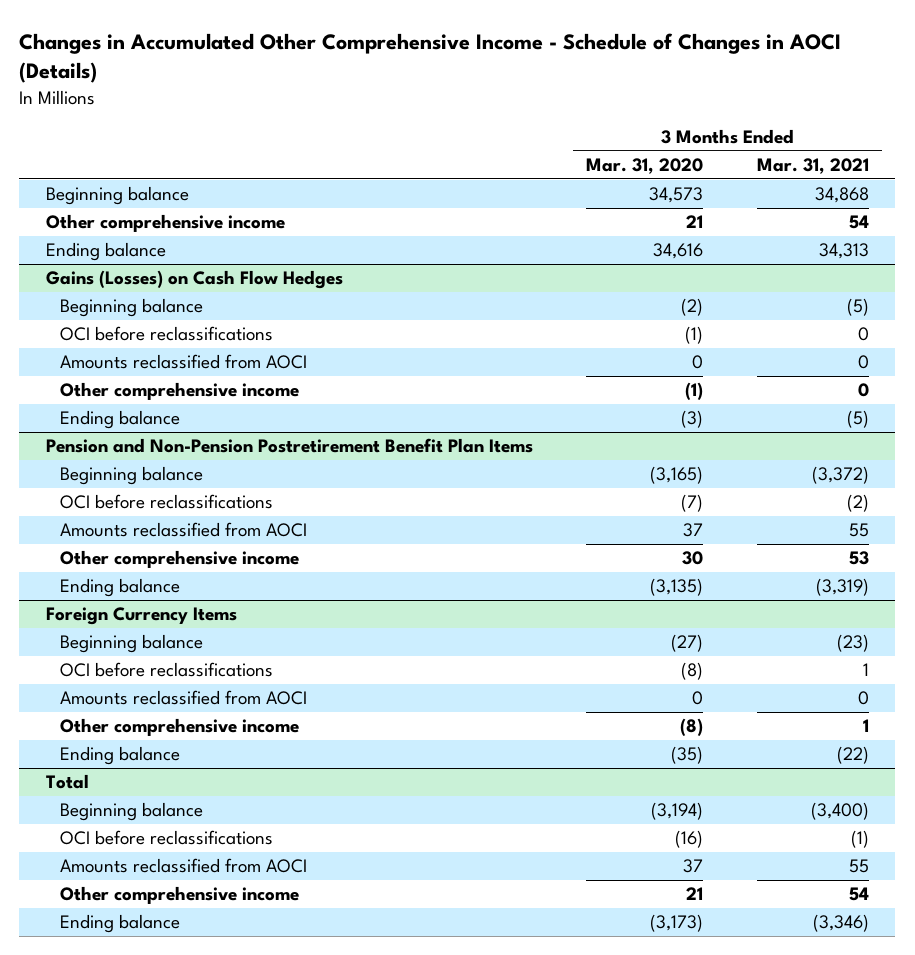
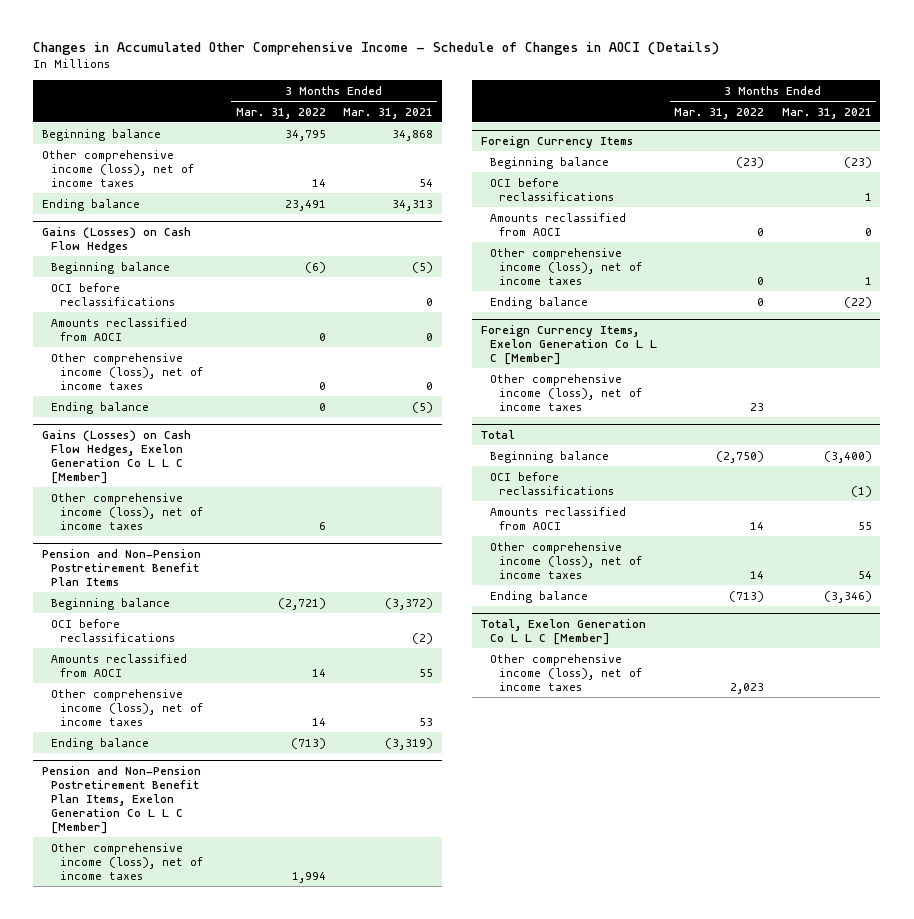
- | 3 Months Ended Mar. 31, 2020 | 3 Months Ended Mar. 31, 2021
+ | 3 Months Ended Mar. 31, 2022 | 3 Months Ended Mar. 31, 2021
- Other comprehensive income | 21 | 54
+ Other comprehensive income (loss), net of income taxes | 14 | 54
@ Gains (Losses) on Cash Flow Hedges
- Other comprehensive income | (1) | 0
+ Other comprehensive income (loss), net of income taxes | 0 | 0
+ Gains (Losses) on Cash Flow Hedges, Exelon Generation Co L L C [Member]
+ Other comprehensive income (loss), net of income taxes | 6 |
@ Pension and Non-Pension Postretirement Benefit Plan Items
- Other comprehensive income | 30 | 53
+ Other comprehensive income (loss), net of income taxes | 14 | 53
+ Pension and Non-Pension Postretirement Benefit Plan Items, Exelon Generation Co L L C [Member]
+ Other comprehensive income (loss), net of income taxes | 1,994 |
@ Foreign Currency Items
- Other comprehensive income | (8) | 1
+ Other comprehensive income (loss), net of income taxes | 0 | 1
+ Foreign Currency Items, Exelon Generation Co L L C [Member]
+ Other comprehensive income (loss), net of income taxes | 23 |
@ Total
- Other comprehensive income | 21 | 54
+ Other comprehensive income (loss), net of income taxes | 14 | 54
+ Total, Exelon Generation Co L L C [Member]
+ Other comprehensive income (loss), net of income taxes | 2,023 |

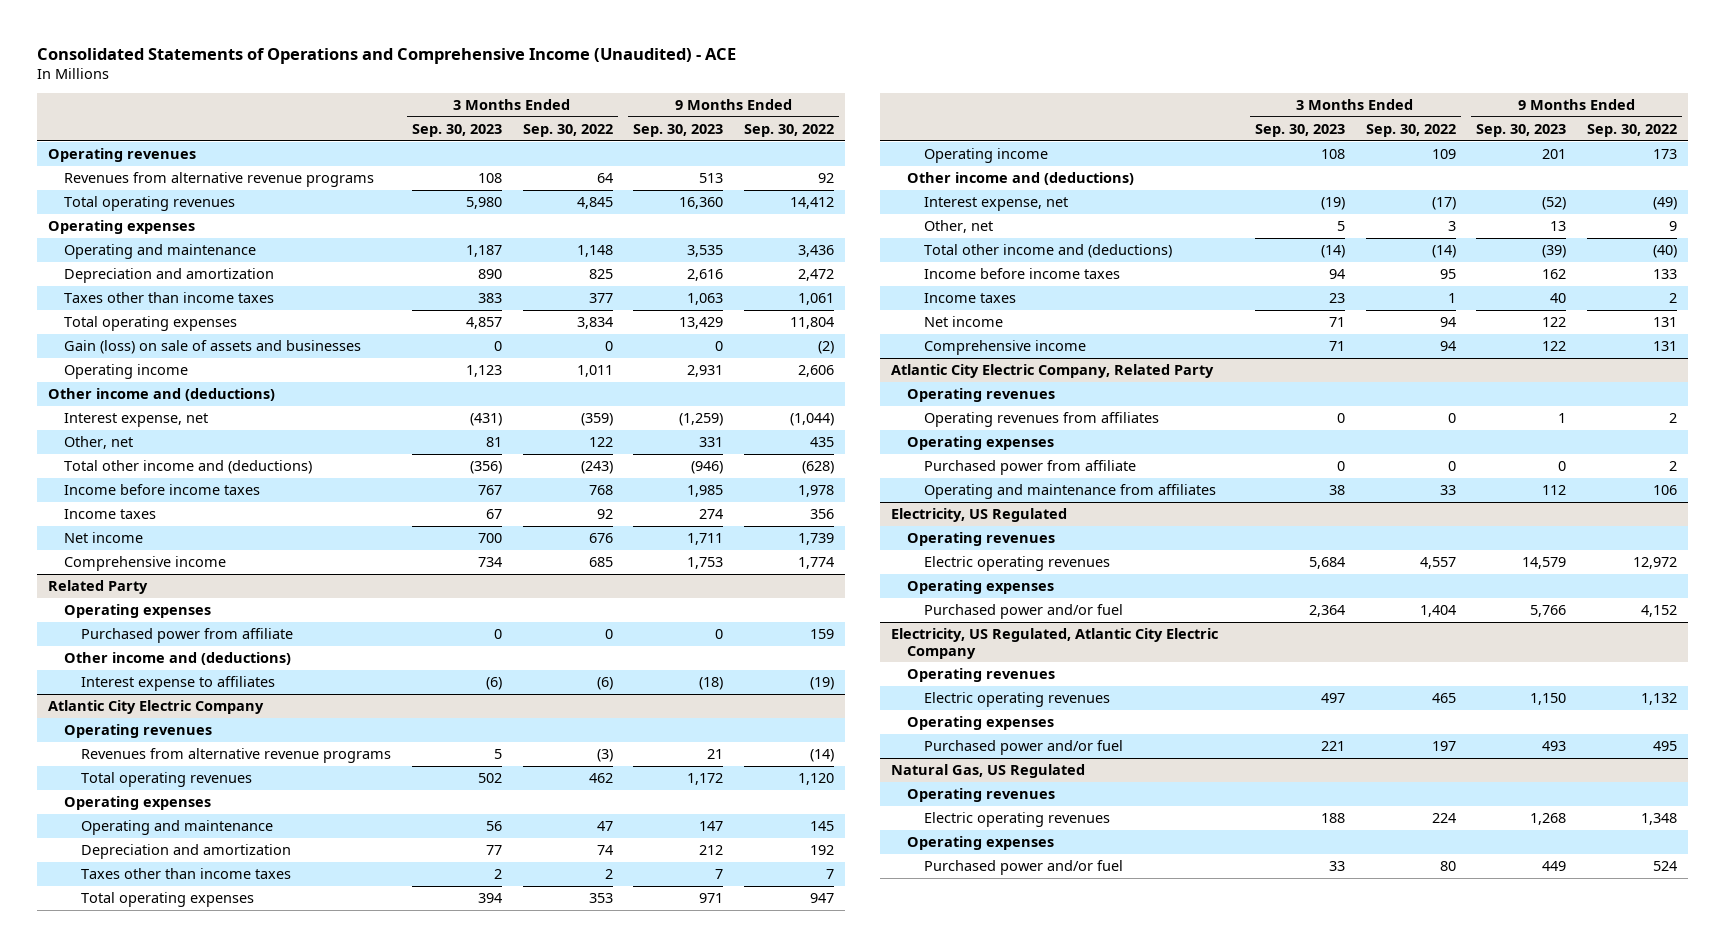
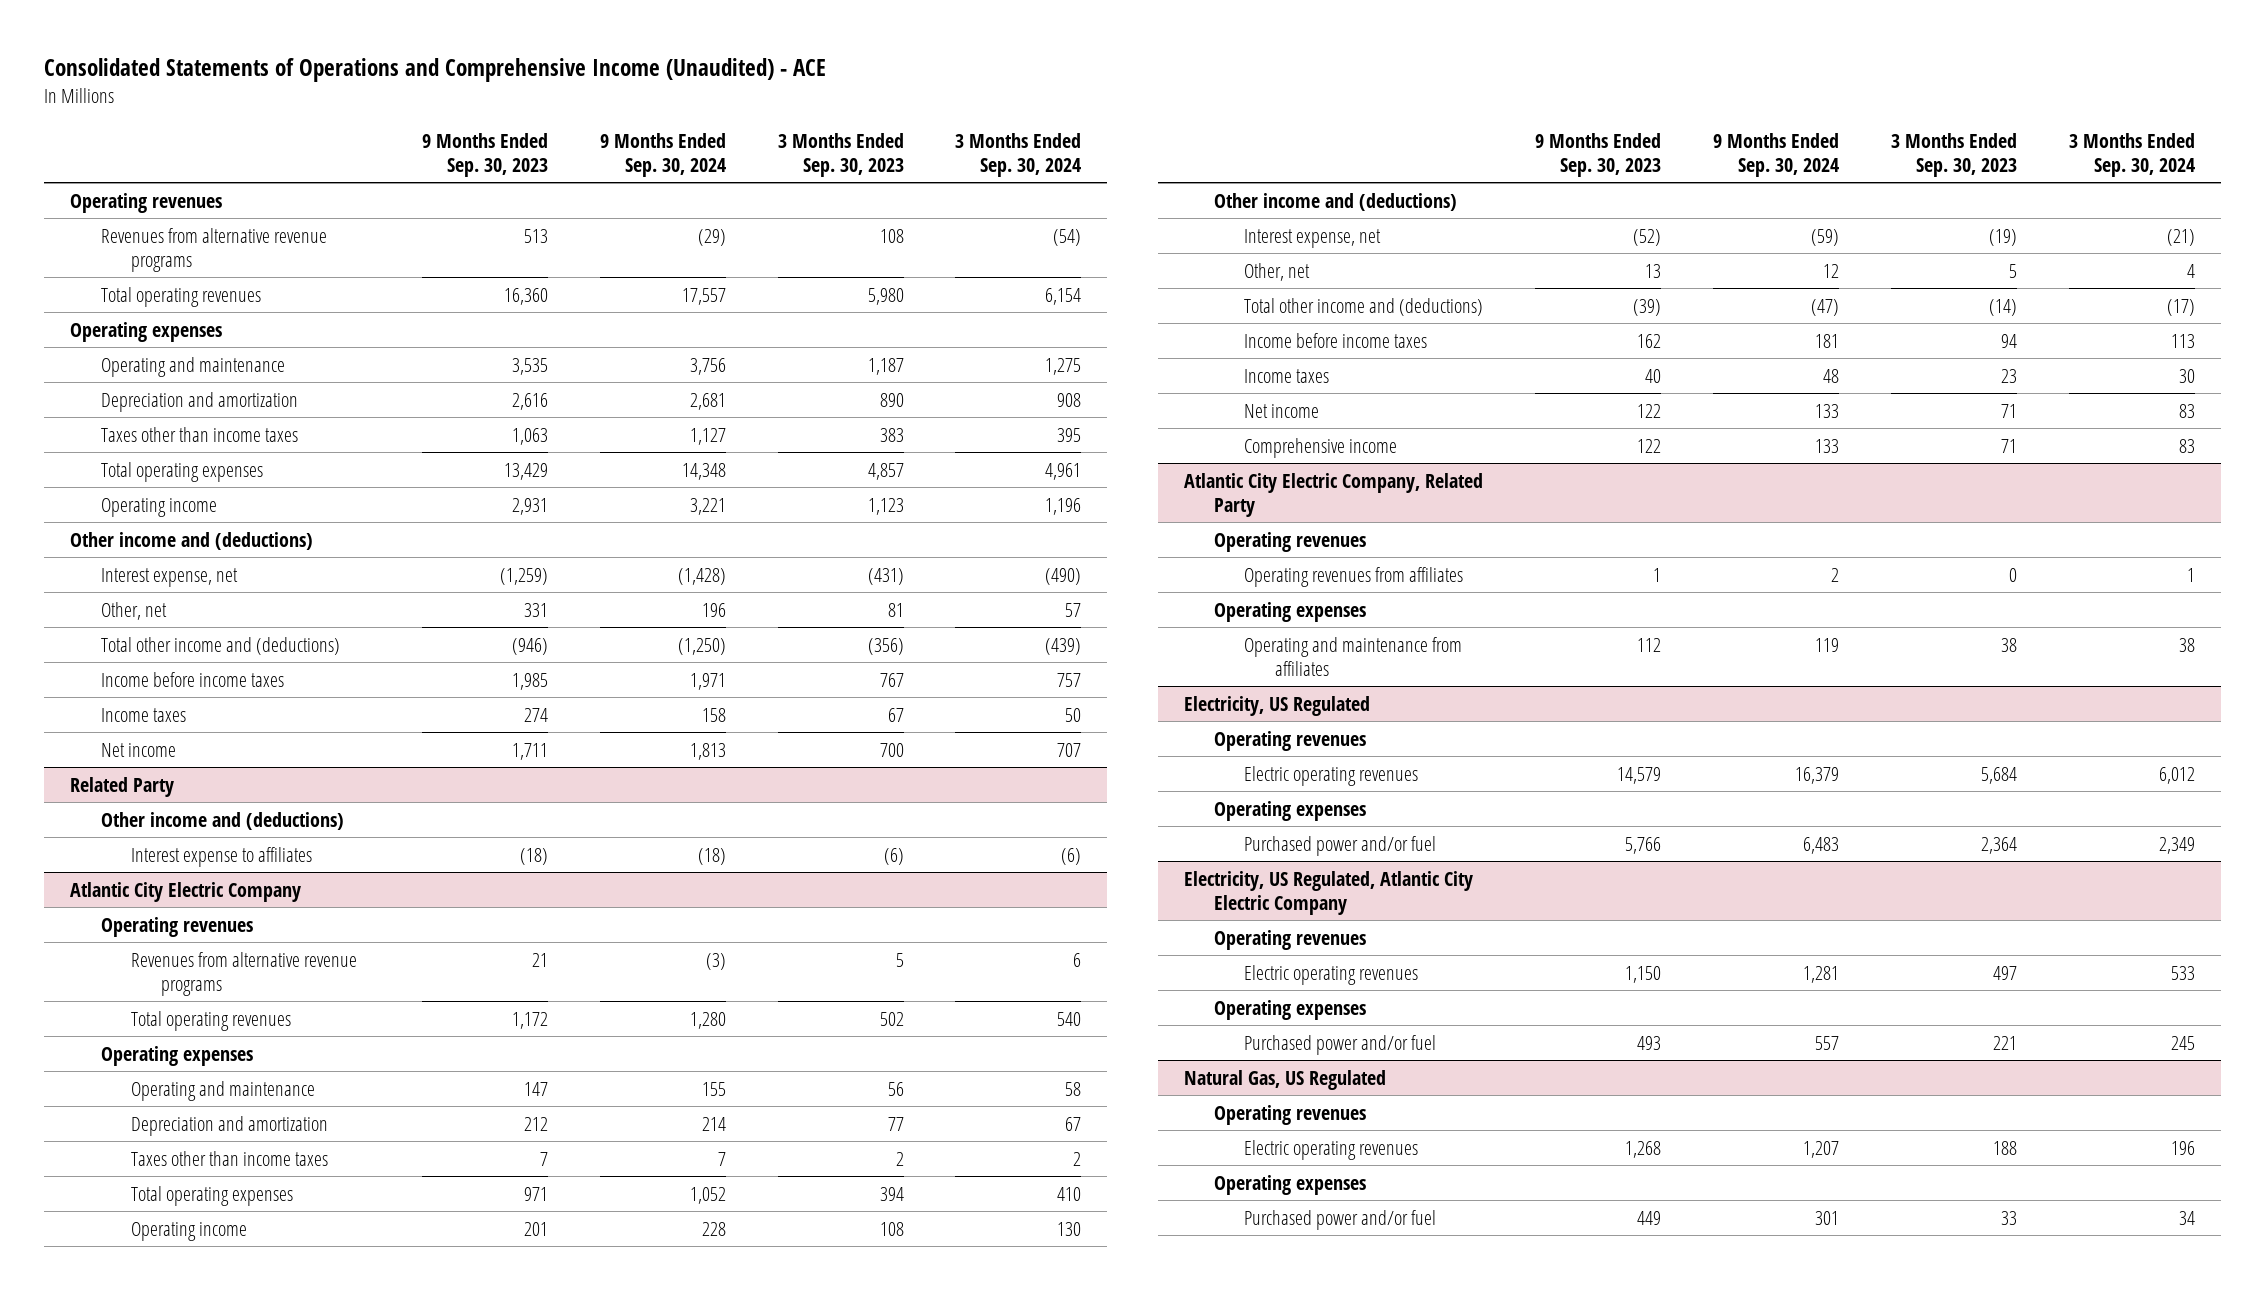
- | 3 Months Ended Sep. 30, 2023 | 3 Months Ended Sep. 30, 2022 | 9 Months Ended Sep. 30, 2023 | 9 Months Ended Sep. 30, 2022
+ | 9 Months Ended Sep. 30, 2023 | 9 Months Ended Sep. 30, 2024 | 3 Months Ended Sep. 30, 2023 | 3 Months Ended Sep. 30, 2024
- Gain (loss) on sale of assets and businesses | 0 | 0 | 0 | (2)
- Comprehensive income | 734 | 685 | 1,753 | 1,774
@ Related Party
- Operating expenses
- Purchased power from affiliate | 0 | 0 | 0 | 159
@ Atlantic City Electric Company, Related Party
- Purchased power from affiliate | 0 | 0 | 0 | 2

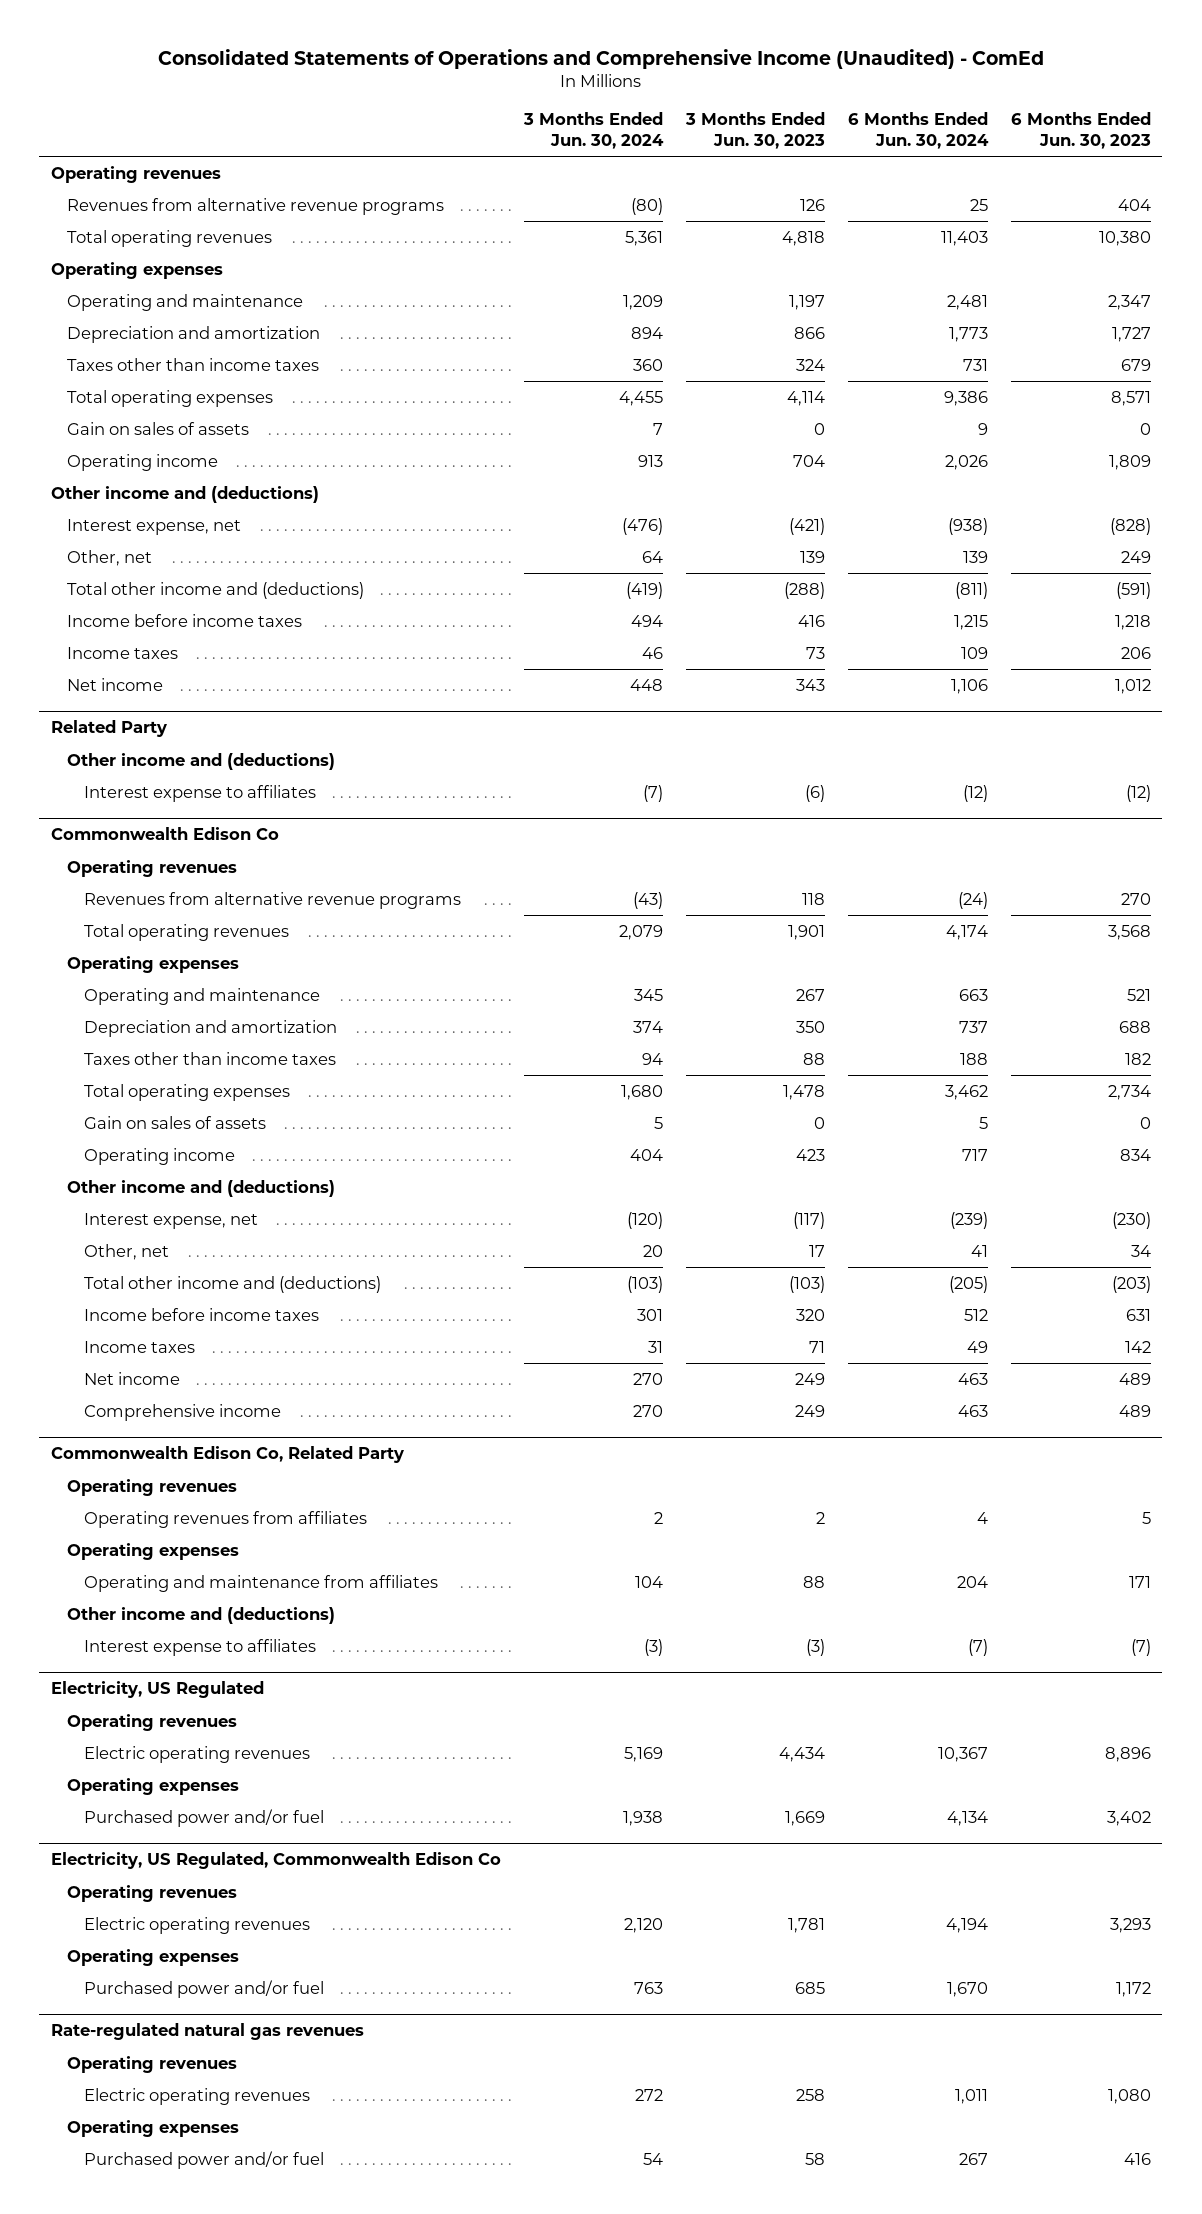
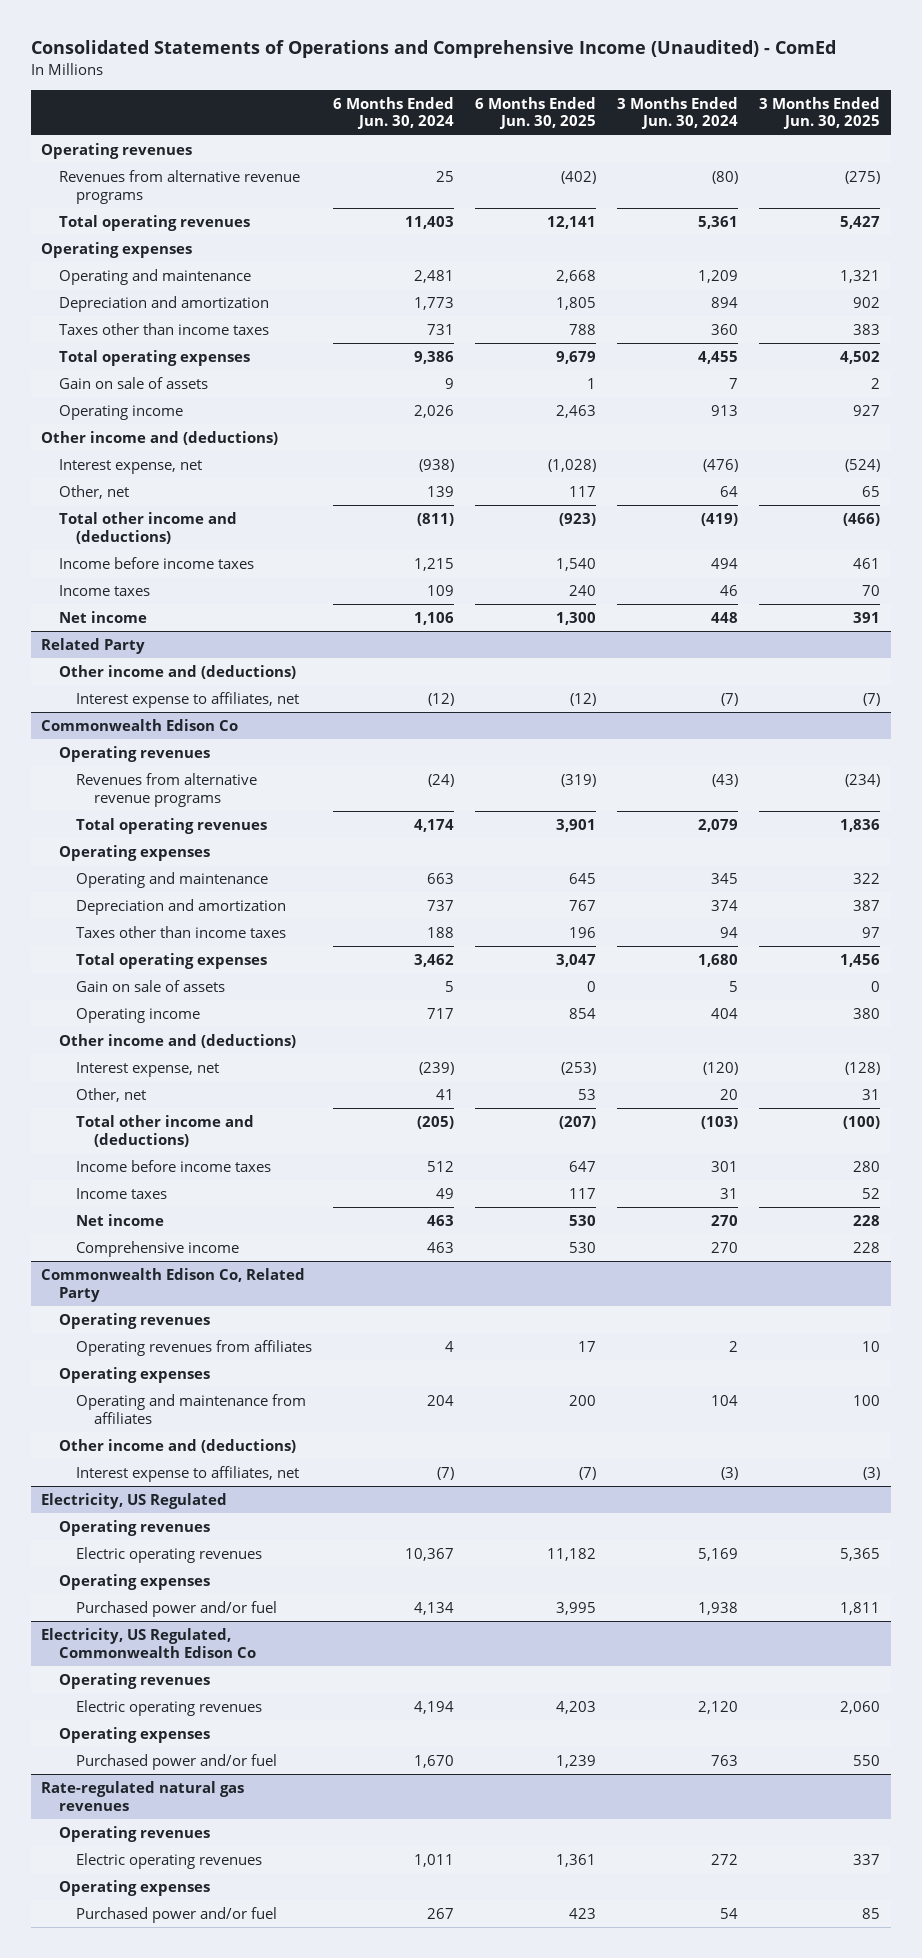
- | 3 Months Ended Jun. 30, 2024 | 3 Months Ended Jun. 30, 2023 | 6 Months Ended Jun. 30, 2024 | 6 Months Ended Jun. 30, 2023
+ | 6 Months Ended Jun. 30, 2024 | 6 Months Ended Jun. 30, 2025 | 3 Months Ended Jun. 30, 2024 | 3 Months Ended Jun. 30, 2025
- Gain on sales of assets | 7 | 0 | 9 | 0
+ Gain on sale of assets | 9 | 1 | 7 | 2
@ Related Party
- Interest expense to affiliates | (7) | (6) | (12) | (12)
+ Interest expense to affiliates, net | (12) | (12) | (7) | (7)
@ Commonwealth Edison Co
- Gain on sales of assets | 5 | 0 | 5 | 0
+ Gain on sale of assets | 5 | 0 | 5 | 0
@ Commonwealth Edison Co, Related Party
- Interest expense to affiliates | (3) | (3) | (7) | (7)
+ Interest expense to affiliates, net | (7) | (7) | (3) | (3)

